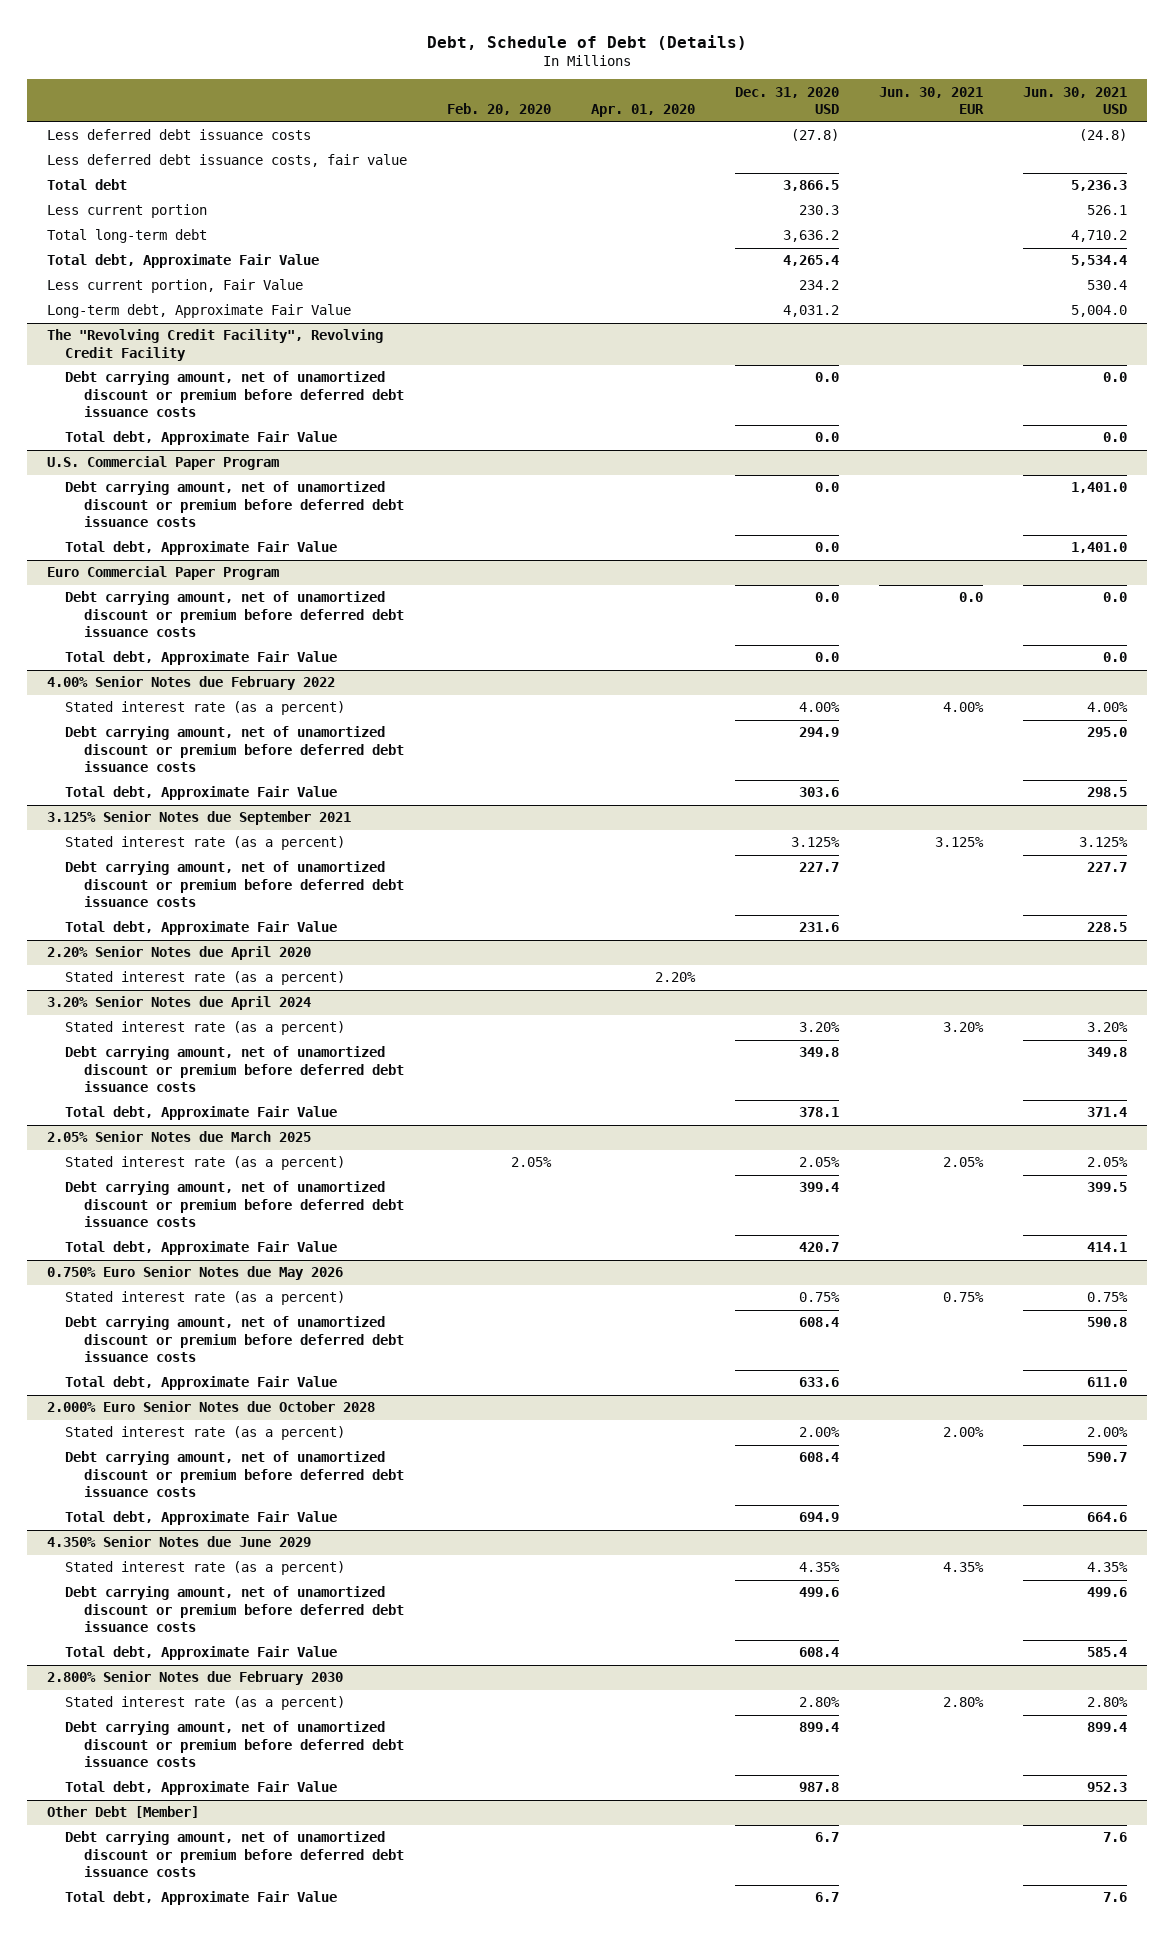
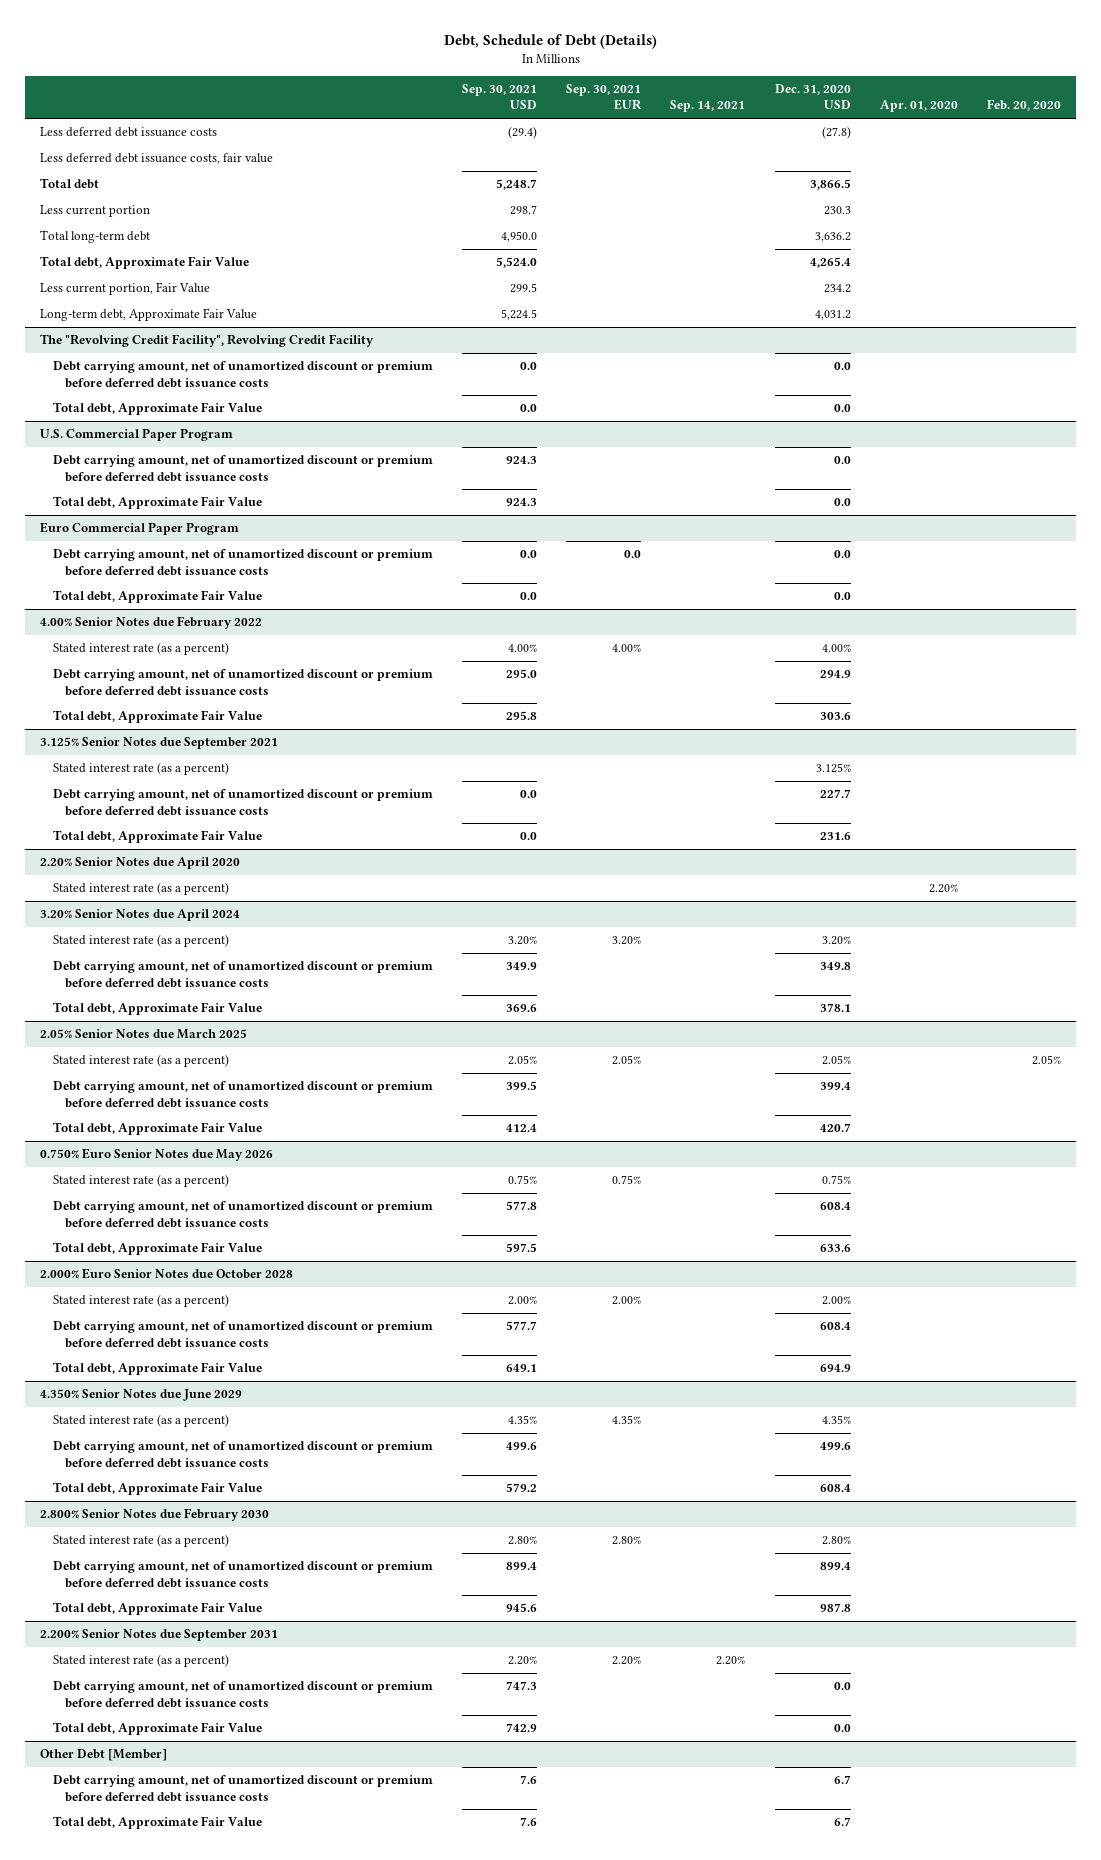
- | Feb. 20, 2020 | Apr. 01, 2020 | Dec. 31, 2020 USD | Jun. 30, 2021 EUR | Jun. 30, 2021 USD
+ | Sep. 30, 2021 USD | Sep. 30, 2021 EUR | Sep. 14, 2021 | Dec. 31, 2020 USD | Apr. 01, 2020 | Feb. 20, 2020
+ 2.200% Senior Notes due September 2031
+ Stated interest rate (as a percent) | 2.20% | 2.20% | 2.20% | | |
+ Debt carrying amount, net of unamortized discount or premium before deferred debt issuance costs | 747.3 | | | 0.0 | |
+ Total debt, Approximate Fair Value | 742.9 | | | 0.0 | |

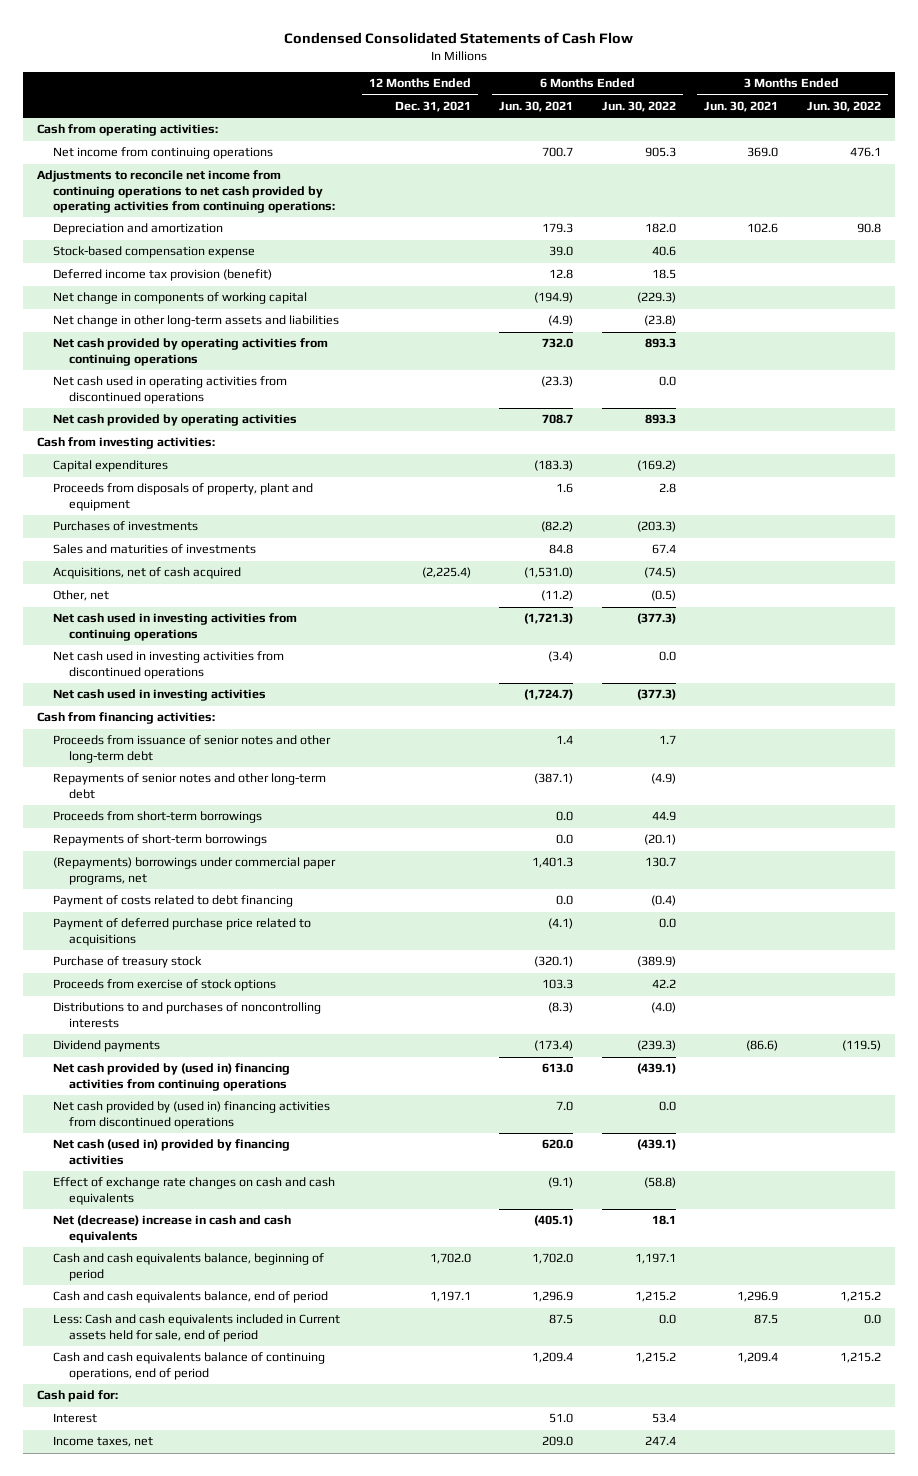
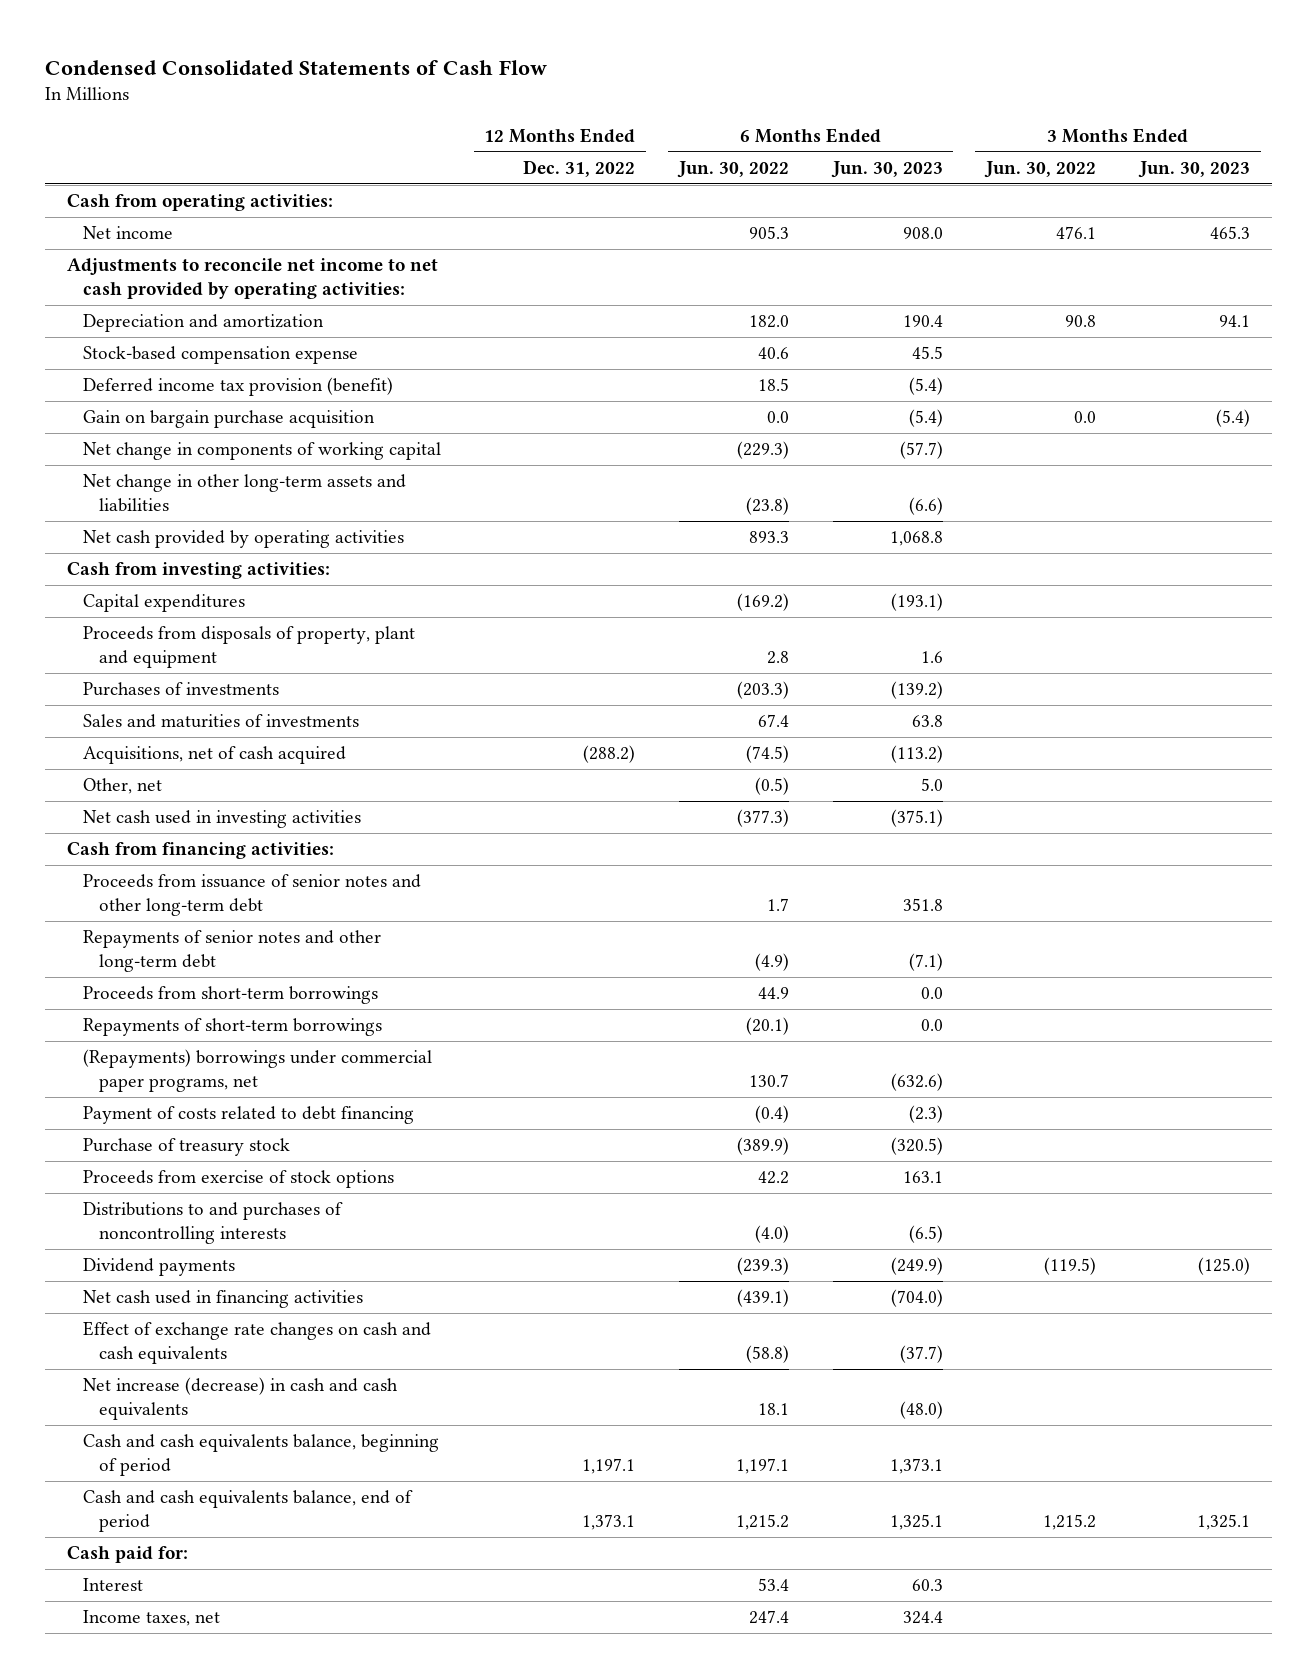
- | 12 Months Ended Dec. 31, 2021 | 6 Months Ended Jun. 30, 2021 | 6 Months Ended Jun. 30, 2022 | 3 Months Ended Jun. 30, 2021 | 3 Months Ended Jun. 30, 2022
+ | 12 Months Ended Dec. 31, 2022 | 6 Months Ended Jun. 30, 2022 | 6 Months Ended Jun. 30, 2023 | 3 Months Ended Jun. 30, 2022 | 3 Months Ended Jun. 30, 2023
- Net income from continuing operations | | 700.7 | 905.3 | 369.0 | 476.1
- Adjustments to reconcile net income from continuing operations to net cash provided by operating activities from continuing operations:
+ Net income | | 905.3 | 908.0 | 476.1 | 465.3
+ Adjustments to reconcile net income to net cash provided by operating activities:
+ Gain on bargain purchase acquisition | | 0.0 | (5.4) | 0.0 | (5.4)
- Net cash provided by operating activities from continuing operations | | 732.0 | 893.3 | |
- Net cash used in operating activities from discontinued operations | | (23.3) | 0.0 | |
- Net cash used in investing activities from continuing operations | | (1,721.3) | (377.3) | |
- Net cash used in investing activities from discontinued operations | | (3.4) | 0.0 | |
- Payment of deferred purchase price related to acquisitions | | (4.1) | 0.0 | |
- Net cash provided by (used in) financing activities from continuing operations | | 613.0 | (439.1) | |
- Net cash provided by (used in) financing activities from discontinued operations | | 7.0 | 0.0 | |
- Net cash (used in) provided by financing activities | | 620.0 | (439.1) | |
+ Net cash used in financing activities | | (439.1) | (704.0) | |
- Net (decrease) increase in cash and cash equivalents | | (405.1) | 18.1 | |
+ Net increase (decrease) in cash and cash equivalents | | 18.1 | (48.0) | |
- Less: Cash and cash equivalents included in Current assets held for sale, end of period | | 87.5 | 0.0 | 87.5 | 0.0
- Cash and cash equivalents balance of continuing operations, end of period | | 1,209.4 | 1,215.2 | 1,209.4 | 1,215.2

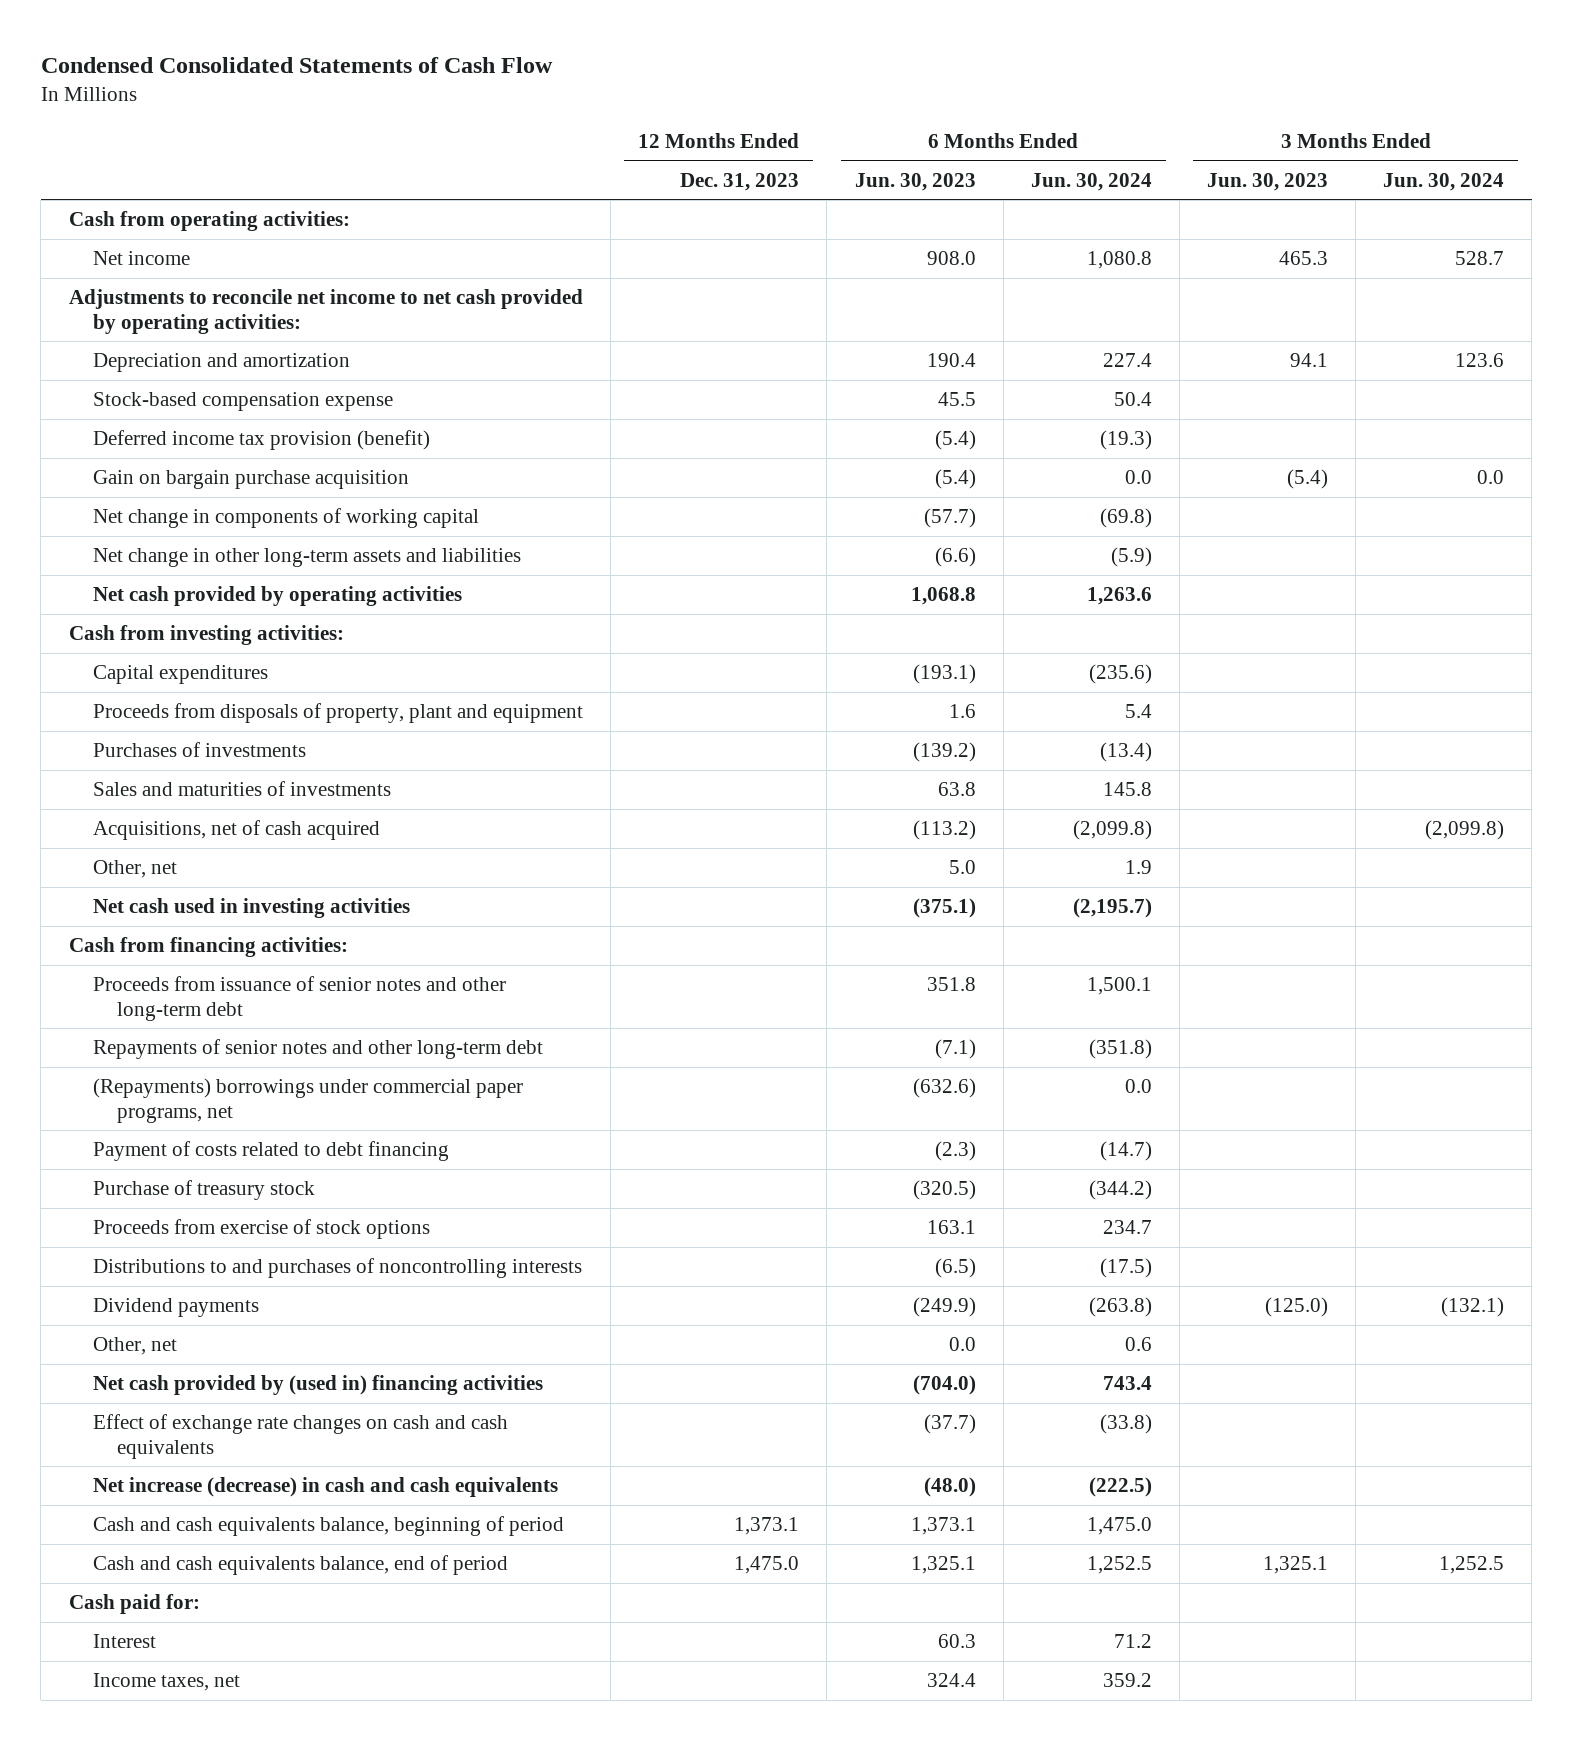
- | 12 Months Ended Dec. 31, 2022 | 6 Months Ended Jun. 30, 2022 | 6 Months Ended Jun. 30, 2023 | 3 Months Ended Jun. 30, 2022 | 3 Months Ended Jun. 30, 2023
+ | 12 Months Ended Dec. 31, 2023 | 6 Months Ended Jun. 30, 2023 | 6 Months Ended Jun. 30, 2024 | 3 Months Ended Jun. 30, 2023 | 3 Months Ended Jun. 30, 2024
- Proceeds from short-term borrowings | | 44.9 | 0.0 | |
- Repayments of short-term borrowings | | (20.1) | 0.0 | |
- Net cash used in financing activities | | (439.1) | (704.0) | |
+ Other, net | | 0.0 | 0.6 | |
+ Net cash provided by (used in) financing activities | | (704.0) | 743.4 | |

